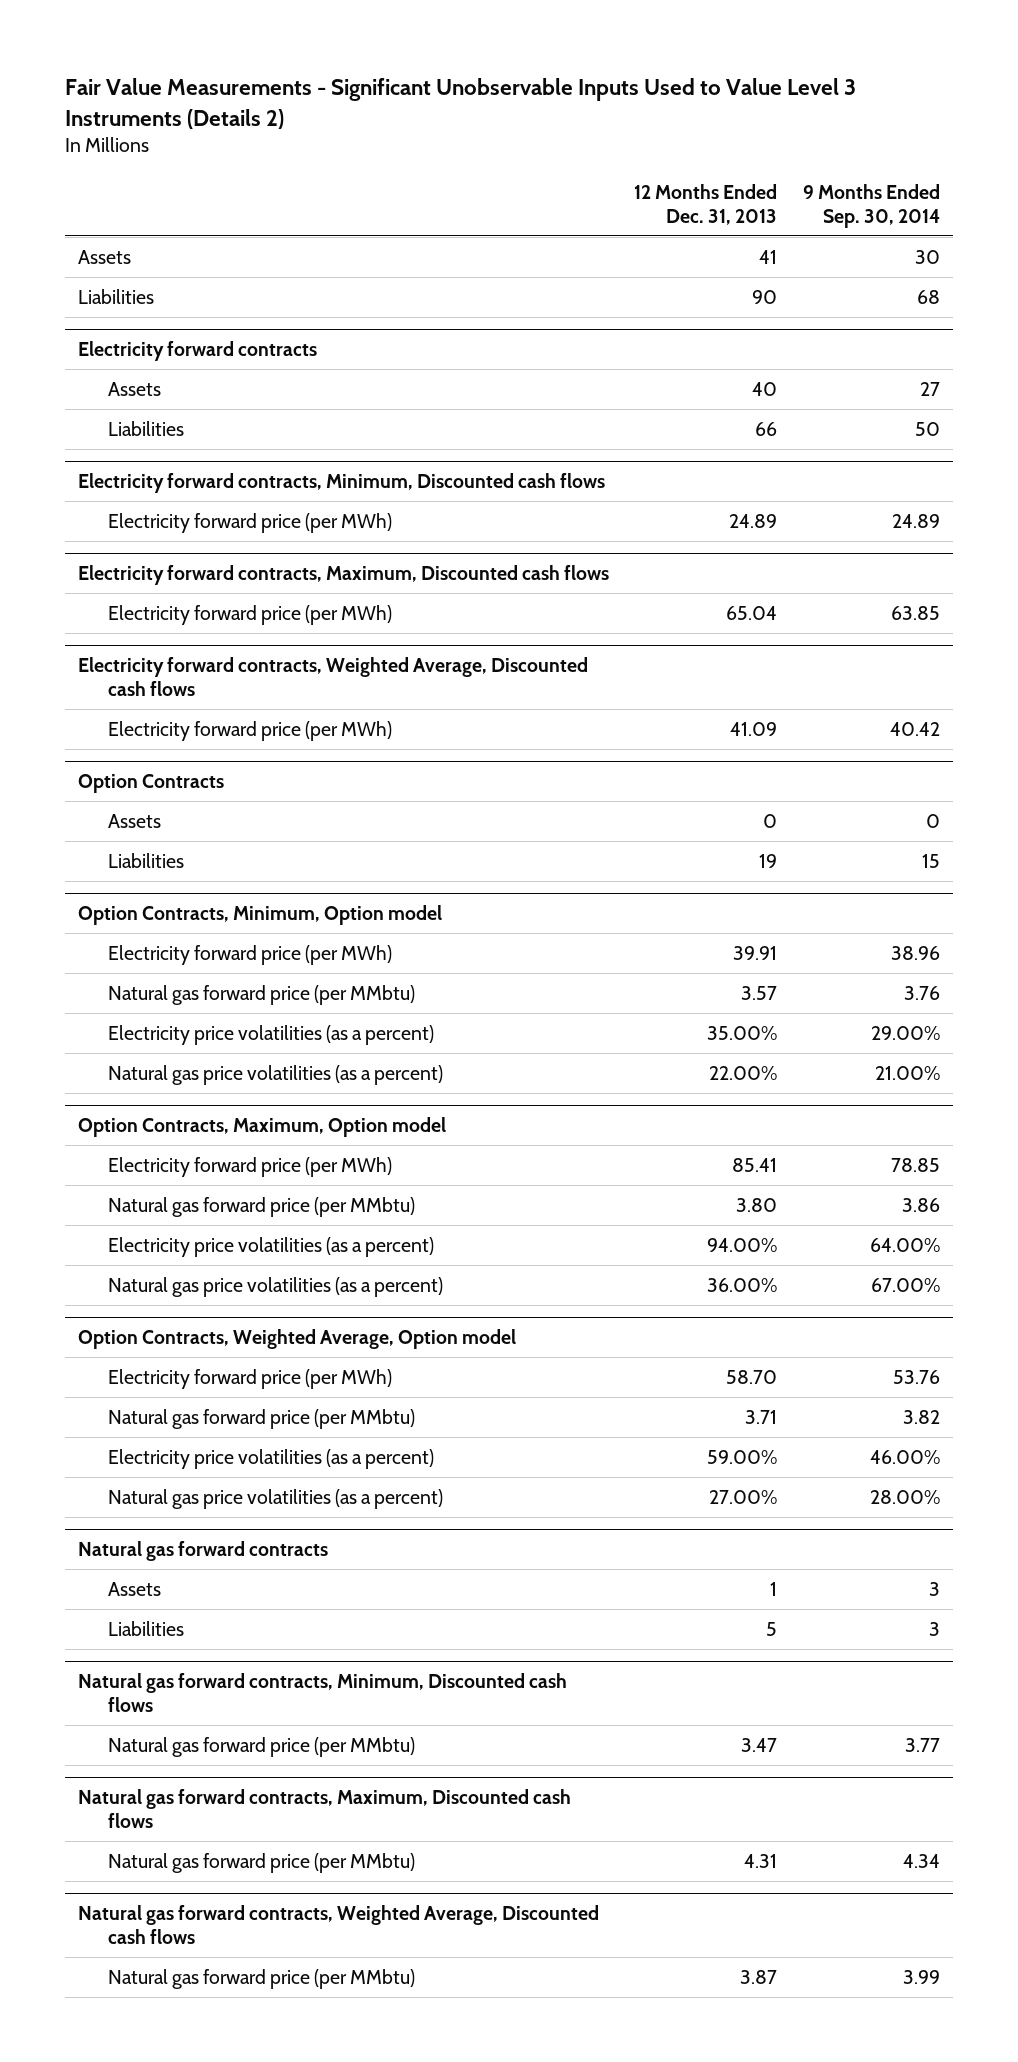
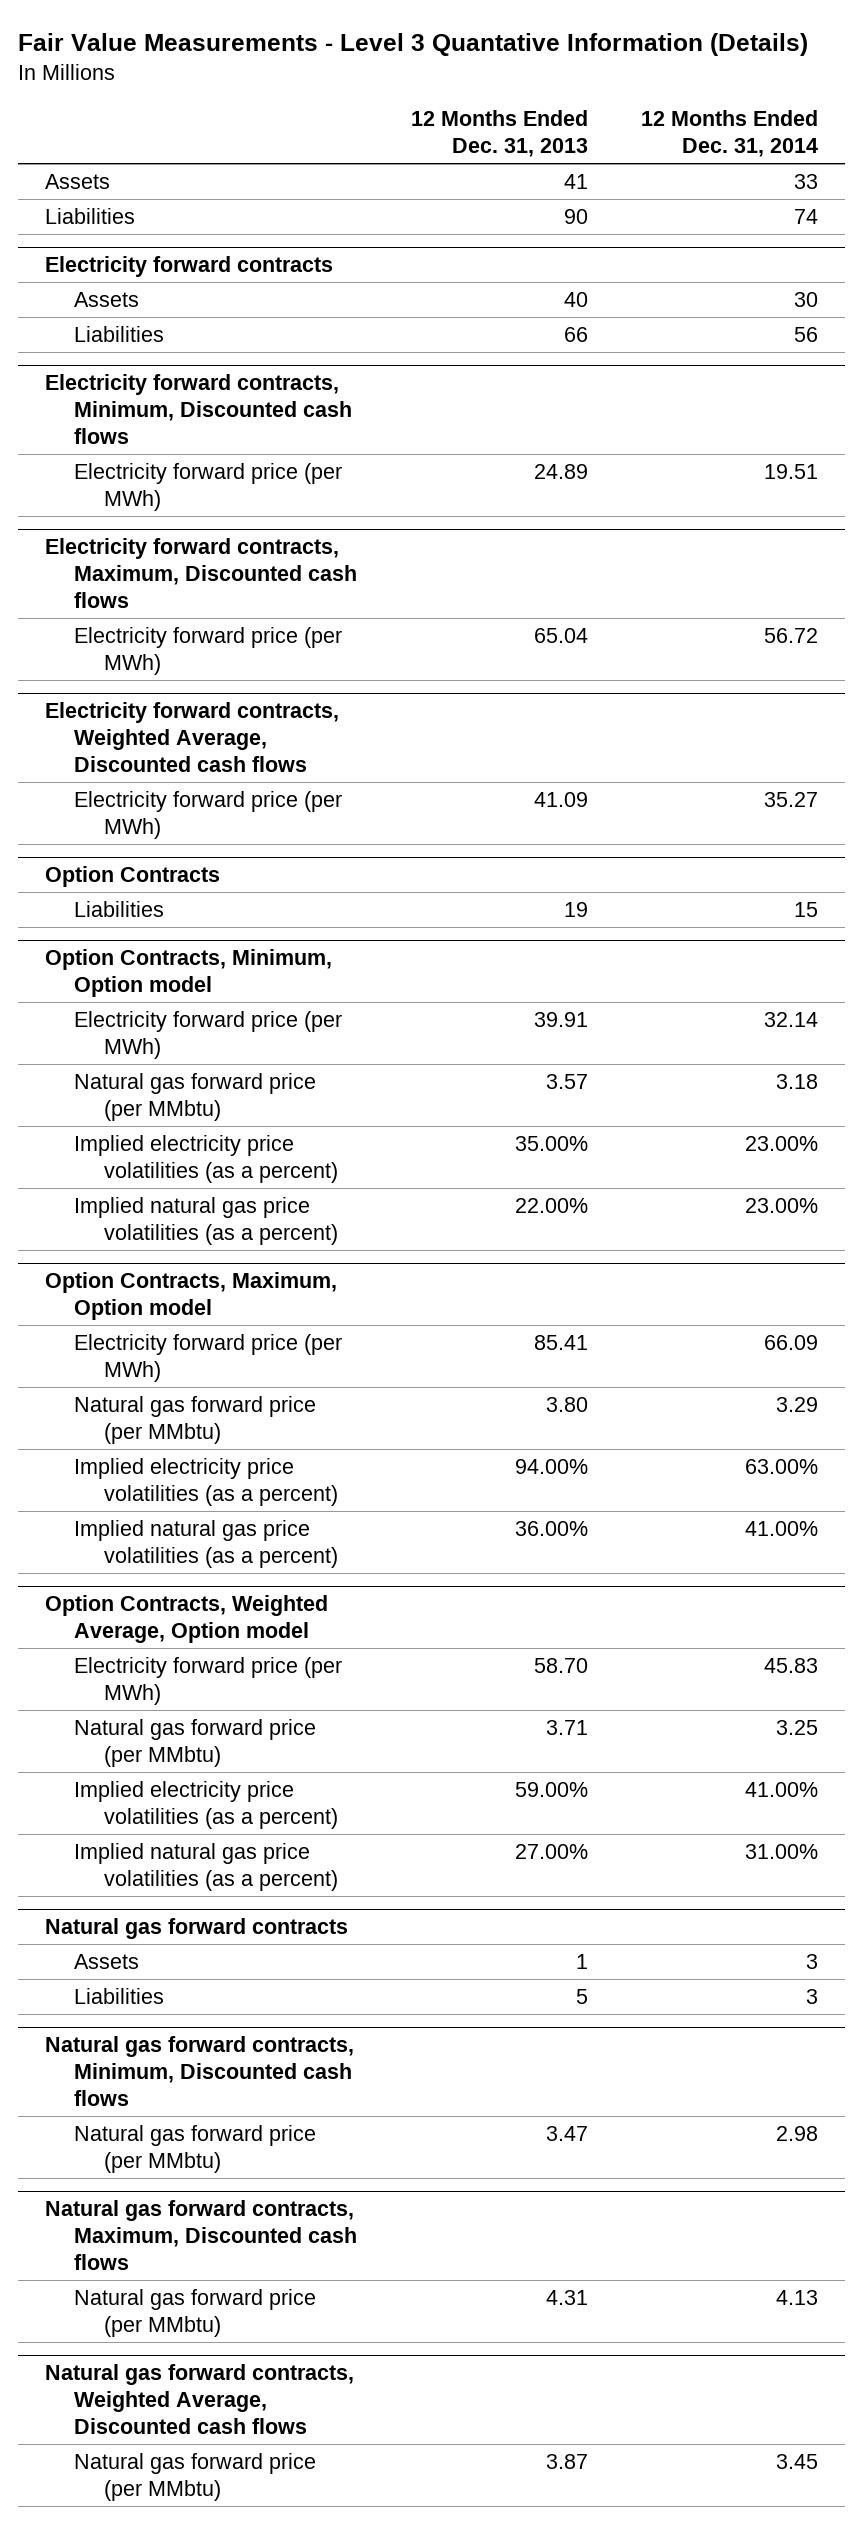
- Fair Value Measurements - Significant Unobservable Inputs Used to Value Level 3 Instruments (Details 2)
+ Fair Value Measurements - Level 3 Quantative Information (Details)
- | 12 Months Ended Dec. 31, 2013 | 9 Months Ended Sep. 30, 2014
+ | 12 Months Ended Dec. 31, 2013 | 12 Months Ended Dec. 31, 2014
@ Option Contracts
- Assets | 0 | 0
@ Option Contracts, Minimum, Option model
- Electricity price volatilities (as a percent) | 35.00% | 29.00%
- Natural gas price volatilities (as a percent) | 22.00% | 21.00%
+ Implied electricity price volatilities (as a percent) | 35.00% | 23.00%
+ Implied natural gas price volatilities (as a percent) | 22.00% | 23.00%
@ Option Contracts, Maximum, Option model
- Electricity price volatilities (as a percent) | 94.00% | 64.00%
- Natural gas price volatilities (as a percent) | 36.00% | 67.00%
+ Implied electricity price volatilities (as a percent) | 94.00% | 63.00%
+ Implied natural gas price volatilities (as a percent) | 36.00% | 41.00%
@ Option Contracts, Weighted Average, Option model
- Electricity price volatilities (as a percent) | 59.00% | 46.00%
- Natural gas price volatilities (as a percent) | 27.00% | 28.00%
+ Implied electricity price volatilities (as a percent) | 59.00% | 41.00%
+ Implied natural gas price volatilities (as a percent) | 27.00% | 31.00%

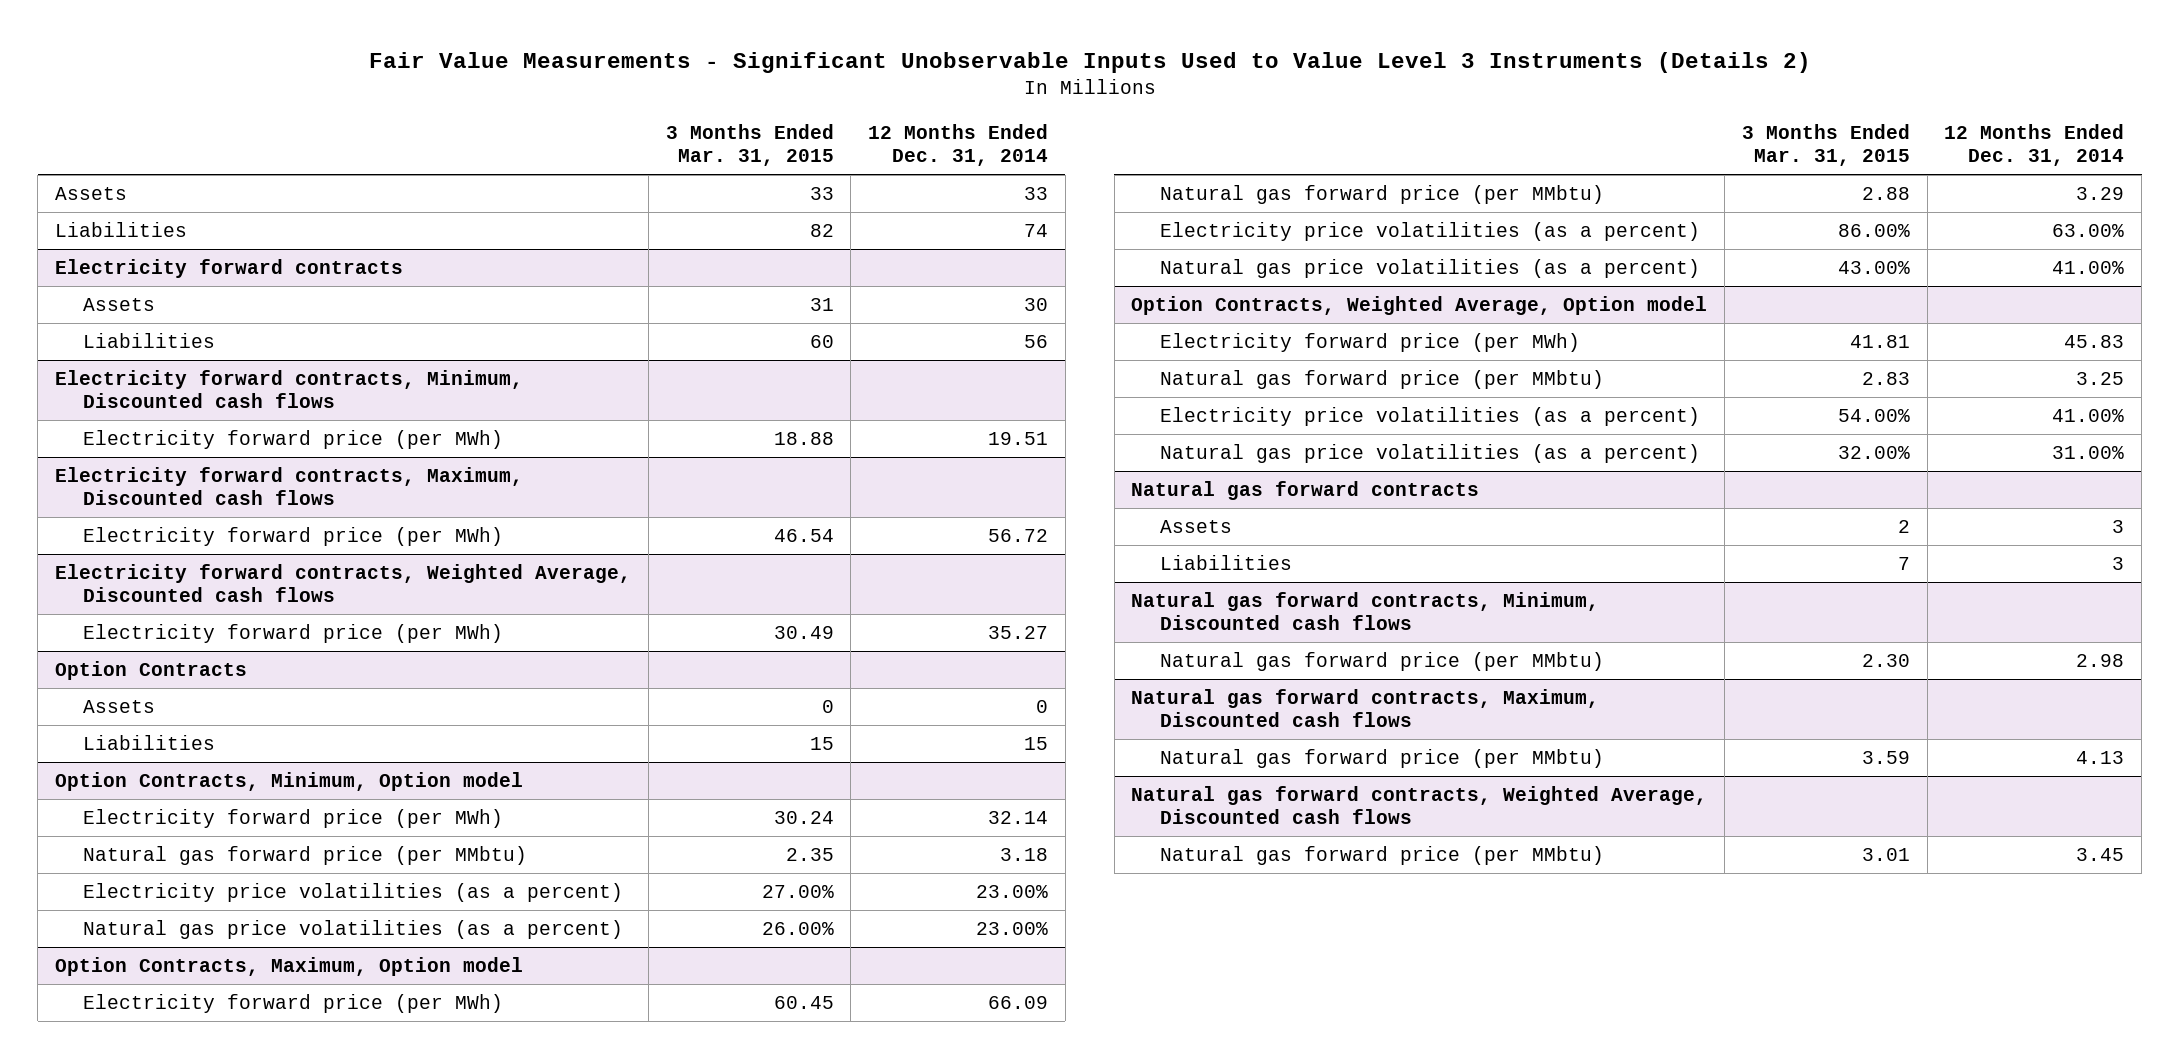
- Fair Value Measurements - Level 3 Quantative Information (Details)
+ Fair Value Measurements - Significant Unobservable Inputs Used to Value Level 3 Instruments (Details 2)
- | 12 Months Ended Dec. 31, 2013 | 12 Months Ended Dec. 31, 2014
+ | 3 Months Ended Mar. 31, 2015 | 12 Months Ended Dec. 31, 2014
@ Option Contracts
+ Assets | 0 | 0
@ Option Contracts, Minimum, Option model
- Implied electricity price volatilities (as a percent) | 35.00% | 23.00%
- Implied natural gas price volatilities (as a percent) | 22.00% | 23.00%
+ Electricity price volatilities (as a percent) | 27.00% | 23.00%
+ Natural gas price volatilities (as a percent) | 26.00% | 23.00%
@ Option Contracts, Maximum, Option model
- Implied electricity price volatilities (as a percent) | 94.00% | 63.00%
- Implied natural gas price volatilities (as a percent) | 36.00% | 41.00%
+ Electricity price volatilities (as a percent) | 86.00% | 63.00%
+ Natural gas price volatilities (as a percent) | 43.00% | 41.00%
@ Option Contracts, Weighted Average, Option model
- Implied electricity price volatilities (as a percent) | 59.00% | 41.00%
- Implied natural gas price volatilities (as a percent) | 27.00% | 31.00%
+ Electricity price volatilities (as a percent) | 54.00% | 41.00%
+ Natural gas price volatilities (as a percent) | 32.00% | 31.00%

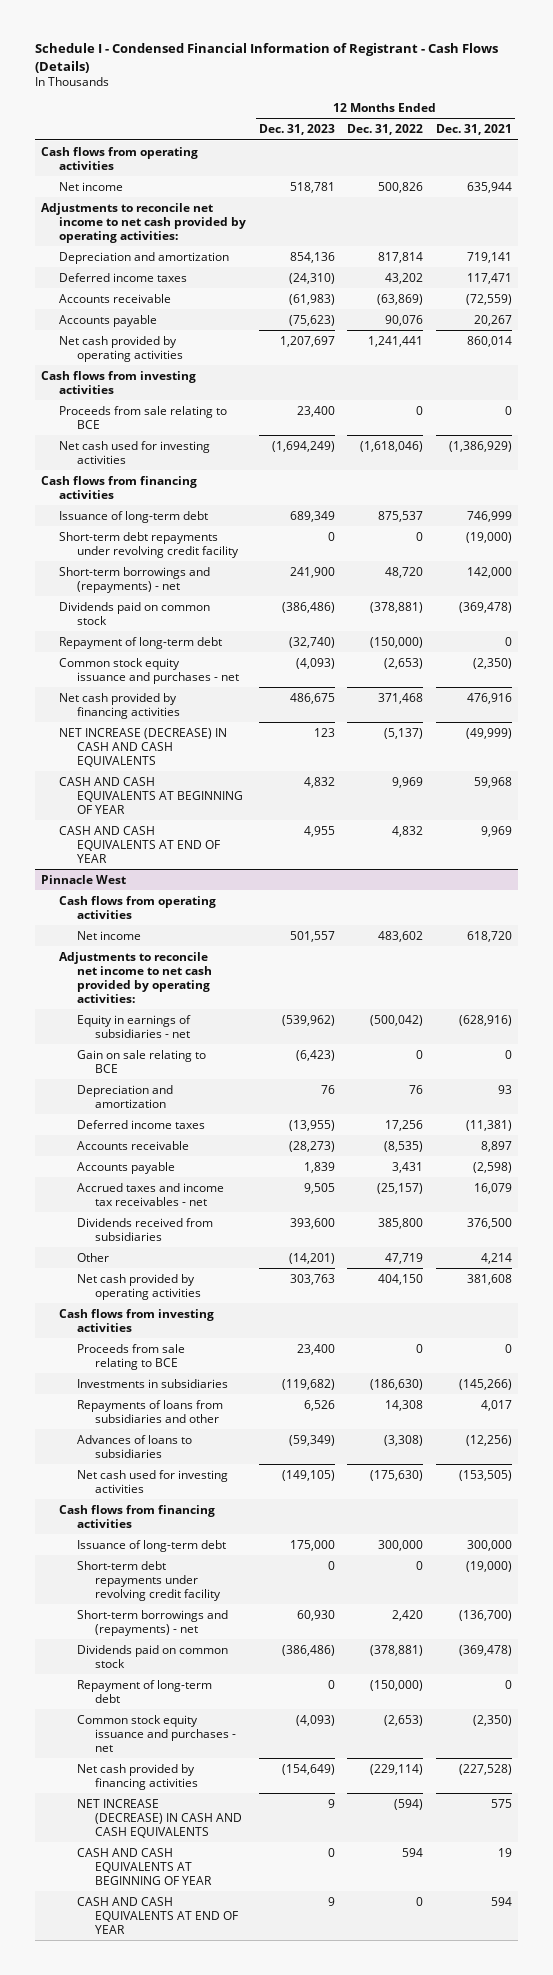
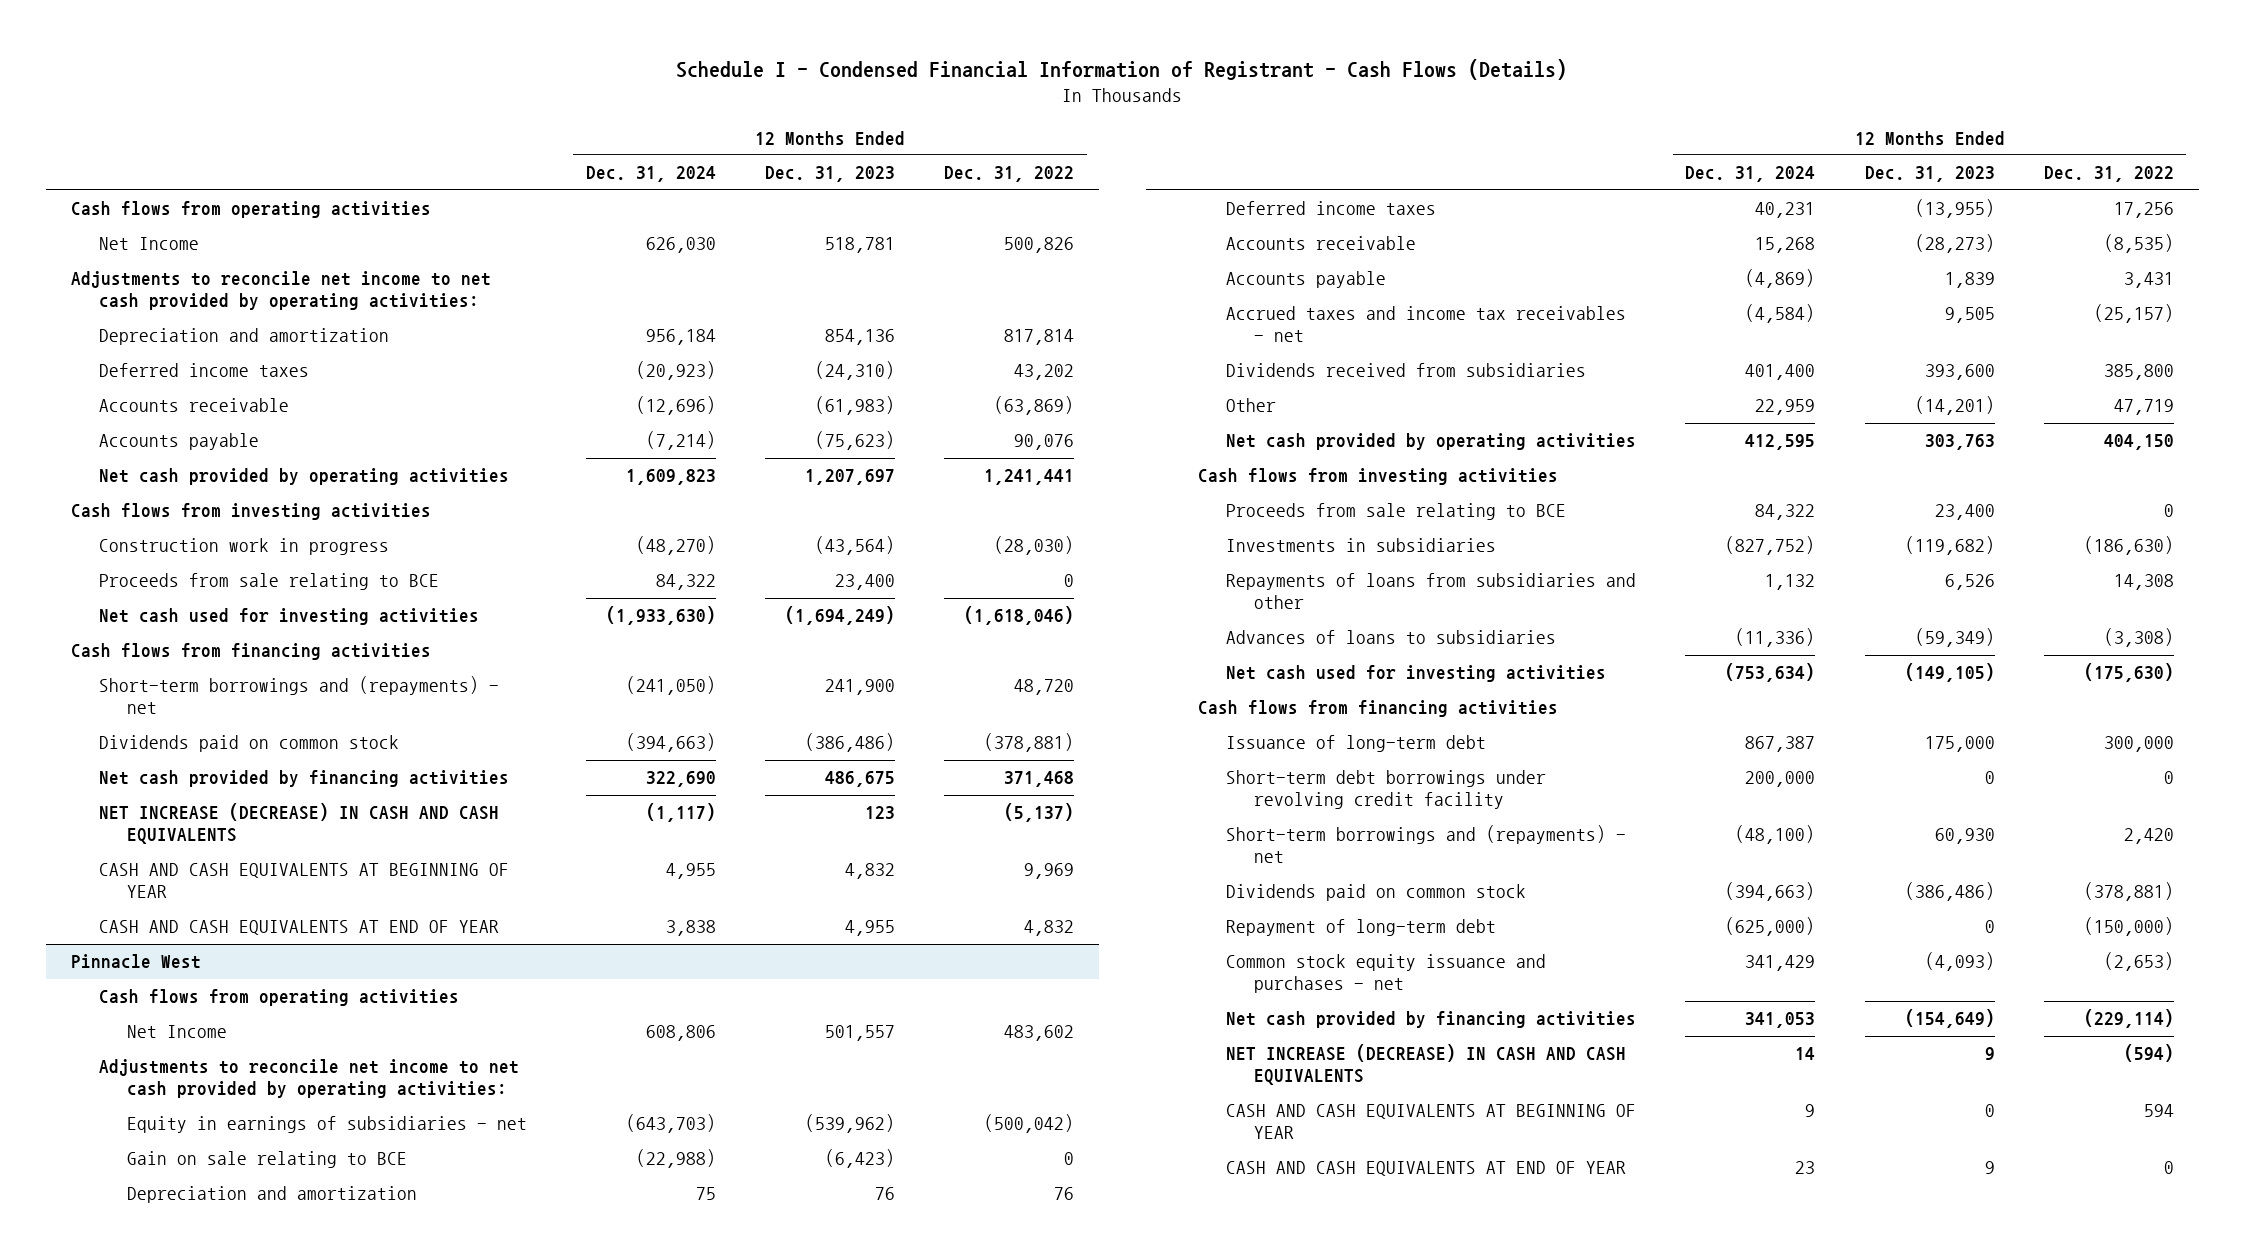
- | 12 Months Ended Dec. 31, 2023 | 12 Months Ended Dec. 31, 2022 | 12 Months Ended Dec. 31, 2021
+ | 12 Months Ended Dec. 31, 2024 | 12 Months Ended Dec. 31, 2023 | 12 Months Ended Dec. 31, 2022
- Net income | 518,781 | 500,826 | 635,944
+ Net Income | 626,030 | 518,781 | 500,826
+ Construction work in progress | (48,270) | (43,564) | (28,030)
- Issuance of long-term debt | 689,349 | 875,537 | 746,999
- Short-term debt repayments under revolving credit facility | 0 | 0 | (19,000)
- Repayment of long-term debt | (32,740) | (150,000) | 0
- Common stock equity issuance and purchases - net | (4,093) | (2,653) | (2,350)
@ Pinnacle West
- Net income | 501,557 | 483,602 | 618,720
+ Net Income | 608,806 | 501,557 | 483,602
- Short-term debt repayments under revolving credit facility | 0 | 0 | (19,000)
+ Short-term debt borrowings under revolving credit facility | 200,000 | 0 | 0

